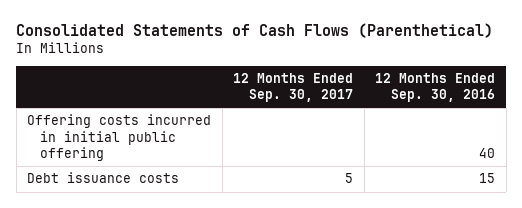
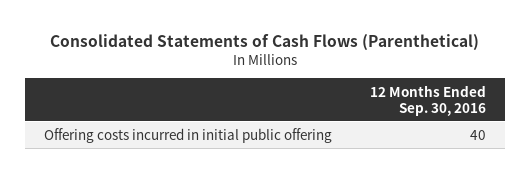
- | 12 Months Ended Sep. 30, 2017 | 12 Months Ended Sep. 30, 2016
+ | 12 Months Ended Sep. 30, 2016
- Debt issuance costs | 5 | 15

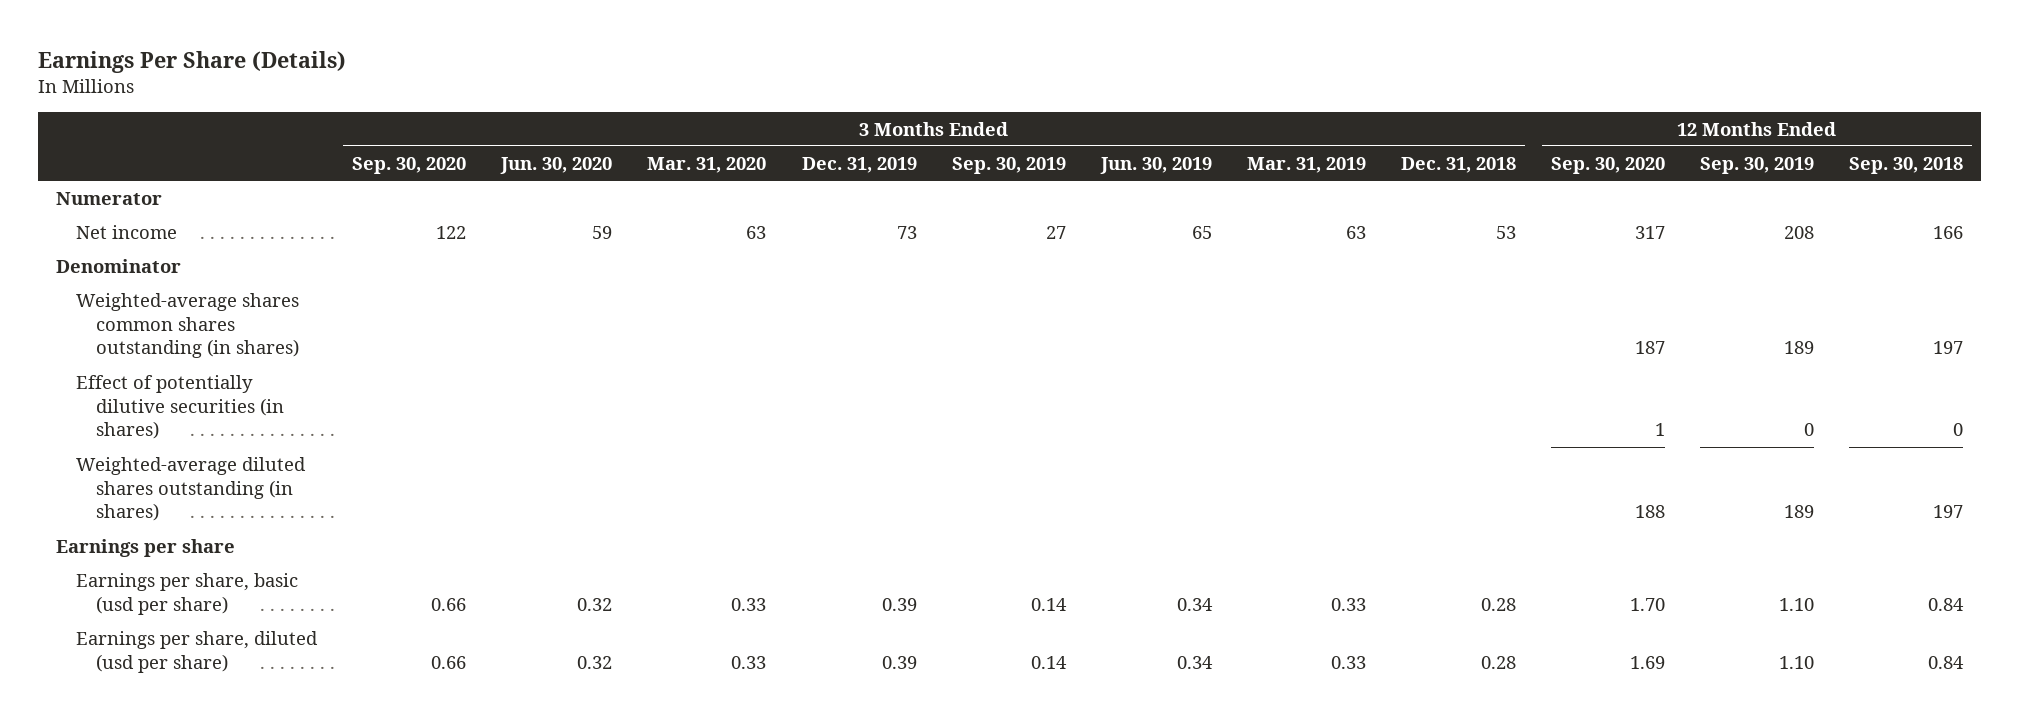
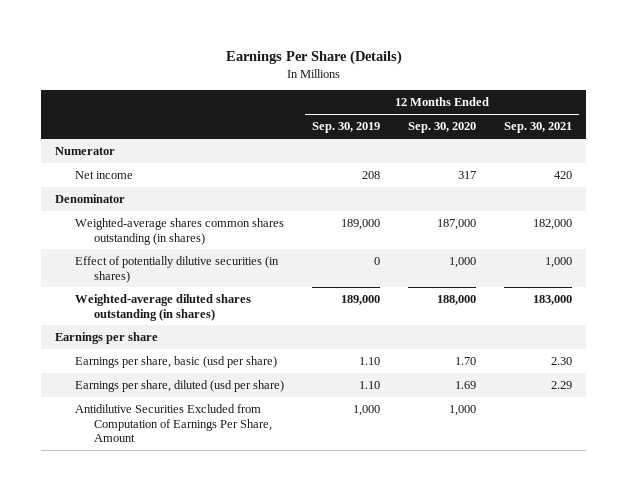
- | 3 Months Ended Sep. 30, 2020 | 3 Months Ended Jun. 30, 2020 | 3 Months Ended Mar. 31, 2020 | 3 Months Ended Dec. 31, 2019 | 3 Months Ended Sep. 30, 2019 | 3 Months Ended Jun. 30, 2019 | 3 Months Ended Mar. 31, 2019 | 3 Months Ended Dec. 31, 2018 | 12 Months Ended Sep. 30, 2020 | 12 Months Ended Sep. 30, 2019 | 12 Months Ended Sep. 30, 2018
+ | 12 Months Ended Sep. 30, 2019 | 12 Months Ended Sep. 30, 2020 | 12 Months Ended Sep. 30, 2021
- Weighted-average shares common shares outstanding (in shares) | | | | | | | | | 187 | 189 | 197
- Effect of potentially dilutive securities (in shares) | | | | | | | | | 1 | 0 | 0
- Weighted-average diluted shares outstanding (in shares) | | | | | | | | | 188 | 189 | 197
+ Weighted-average shares common shares outstanding (in shares) | 189,000 | 187,000 | 182,000
+ Effect of potentially dilutive securities (in shares) | 0 | 1,000 | 1,000
+ Weighted-average diluted shares outstanding (in shares) | 189,000 | 188,000 | 183,000
+ Antidilutive Securities Excluded from Computation of Earnings Per Share, Amount | 1,000 | 1,000 |

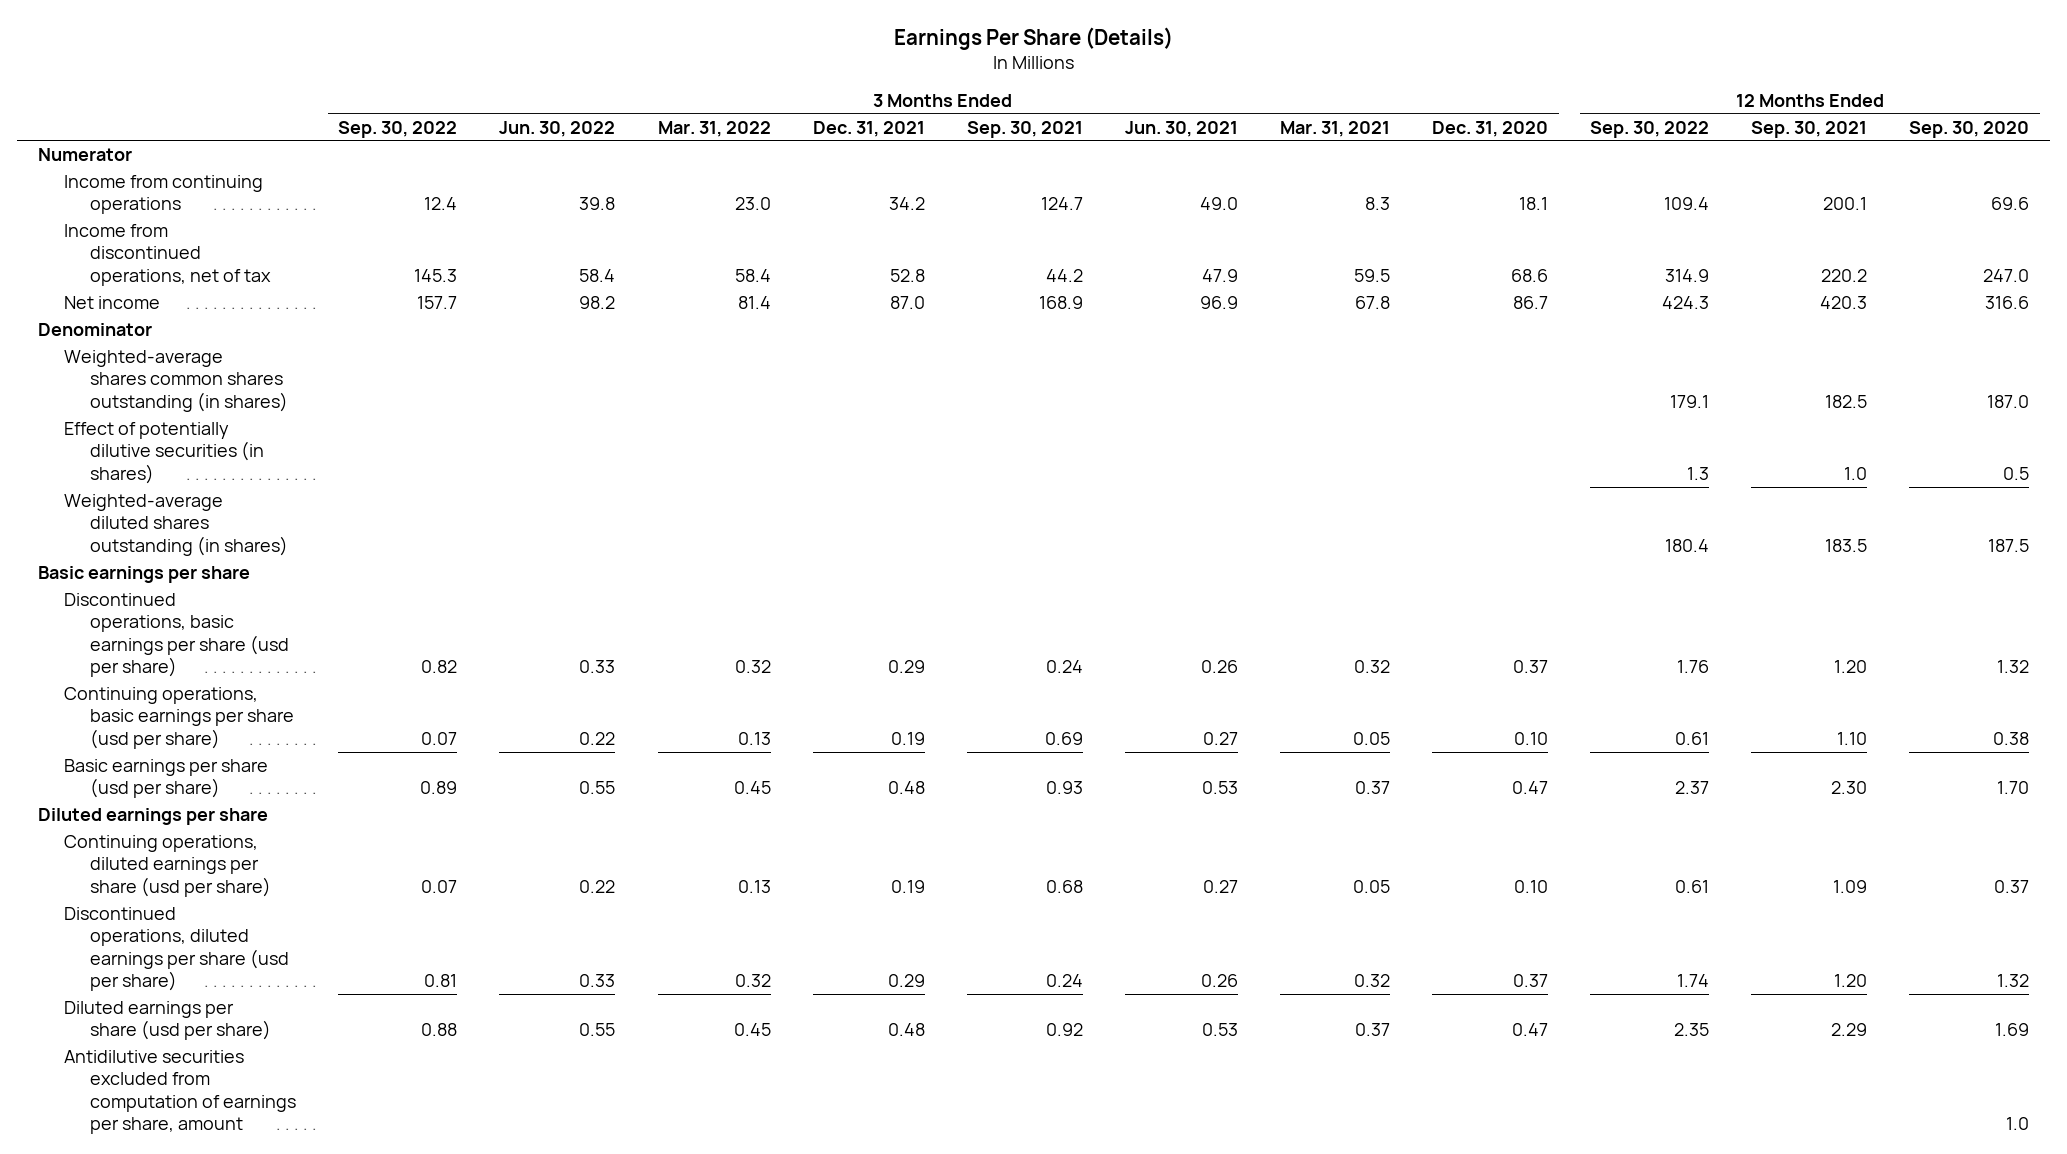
- | 12 Months Ended Sep. 30, 2019 | 12 Months Ended Sep. 30, 2020 | 12 Months Ended Sep. 30, 2021
+ | 3 Months Ended Sep. 30, 2022 | 3 Months Ended Jun. 30, 2022 | 3 Months Ended Mar. 31, 2022 | 3 Months Ended Dec. 31, 2021 | 3 Months Ended Sep. 30, 2021 | 3 Months Ended Jun. 30, 2021 | 3 Months Ended Mar. 31, 2021 | 3 Months Ended Dec. 31, 2020 | 12 Months Ended Sep. 30, 2022 | 12 Months Ended Sep. 30, 2021 | 12 Months Ended Sep. 30, 2020
- Net income | 208 | 317 | 420
+ Income from continuing operations | 12.4 | 39.8 | 23.0 | 34.2 | 124.7 | 49.0 | 8.3 | 18.1 | 109.4 | 200.1 | 69.6
+ Income from discontinued operations, net of tax | 145.3 | 58.4 | 58.4 | 52.8 | 44.2 | 47.9 | 59.5 | 68.6 | 314.9 | 220.2 | 247.0
+ Net income | 157.7 | 98.2 | 81.4 | 87.0 | 168.9 | 96.9 | 67.8 | 86.7 | 424.3 | 420.3 | 316.6
- Weighted-average shares common shares outstanding (in shares) | 189,000 | 187,000 | 182,000
- Effect of potentially dilutive securities (in shares) | 0 | 1,000 | 1,000
- Weighted-average diluted shares outstanding (in shares) | 189,000 | 188,000 | 183,000
- Earnings per share
- Earnings per share, basic (usd per share) | 1.10 | 1.70 | 2.30
- Earnings per share, diluted (usd per share) | 1.10 | 1.69 | 2.29
- Antidilutive Securities Excluded from Computation of Earnings Per Share, Amount | 1,000 | 1,000 |
+ Weighted-average shares common shares outstanding (in shares) | | | | | | | | | 179.1 | 182.5 | 187.0
+ Effect of potentially dilutive securities (in shares) | | | | | | | | | 1.3 | 1.0 | 0.5
+ Weighted-average diluted shares outstanding (in shares) | | | | | | | | | 180.4 | 183.5 | 187.5
+ Basic earnings per share
+ Discontinued operations, basic earnings per share (usd per share) | 0.82 | 0.33 | 0.32 | 0.29 | 0.24 | 0.26 | 0.32 | 0.37 | 1.76 | 1.20 | 1.32
+ Continuing operations, basic earnings per share (usd per share) | 0.07 | 0.22 | 0.13 | 0.19 | 0.69 | 0.27 | 0.05 | 0.10 | 0.61 | 1.10 | 0.38
+ Basic earnings per share (usd per share) | 0.89 | 0.55 | 0.45 | 0.48 | 0.93 | 0.53 | 0.37 | 0.47 | 2.37 | 2.30 | 1.70
+ Diluted earnings per share
+ Continuing operations, diluted earnings per share (usd per share) | 0.07 | 0.22 | 0.13 | 0.19 | 0.68 | 0.27 | 0.05 | 0.10 | 0.61 | 1.09 | 0.37
+ Discontinued operations, diluted earnings per share (usd per share) | 0.81 | 0.33 | 0.32 | 0.29 | 0.24 | 0.26 | 0.32 | 0.37 | 1.74 | 1.20 | 1.32
+ Diluted earnings per share (usd per share) | 0.88 | 0.55 | 0.45 | 0.48 | 0.92 | 0.53 | 0.37 | 0.47 | 2.35 | 2.29 | 1.69
+ Antidilutive securities excluded from computation of earnings per share, amount | | | | | | | | | | | 1.0

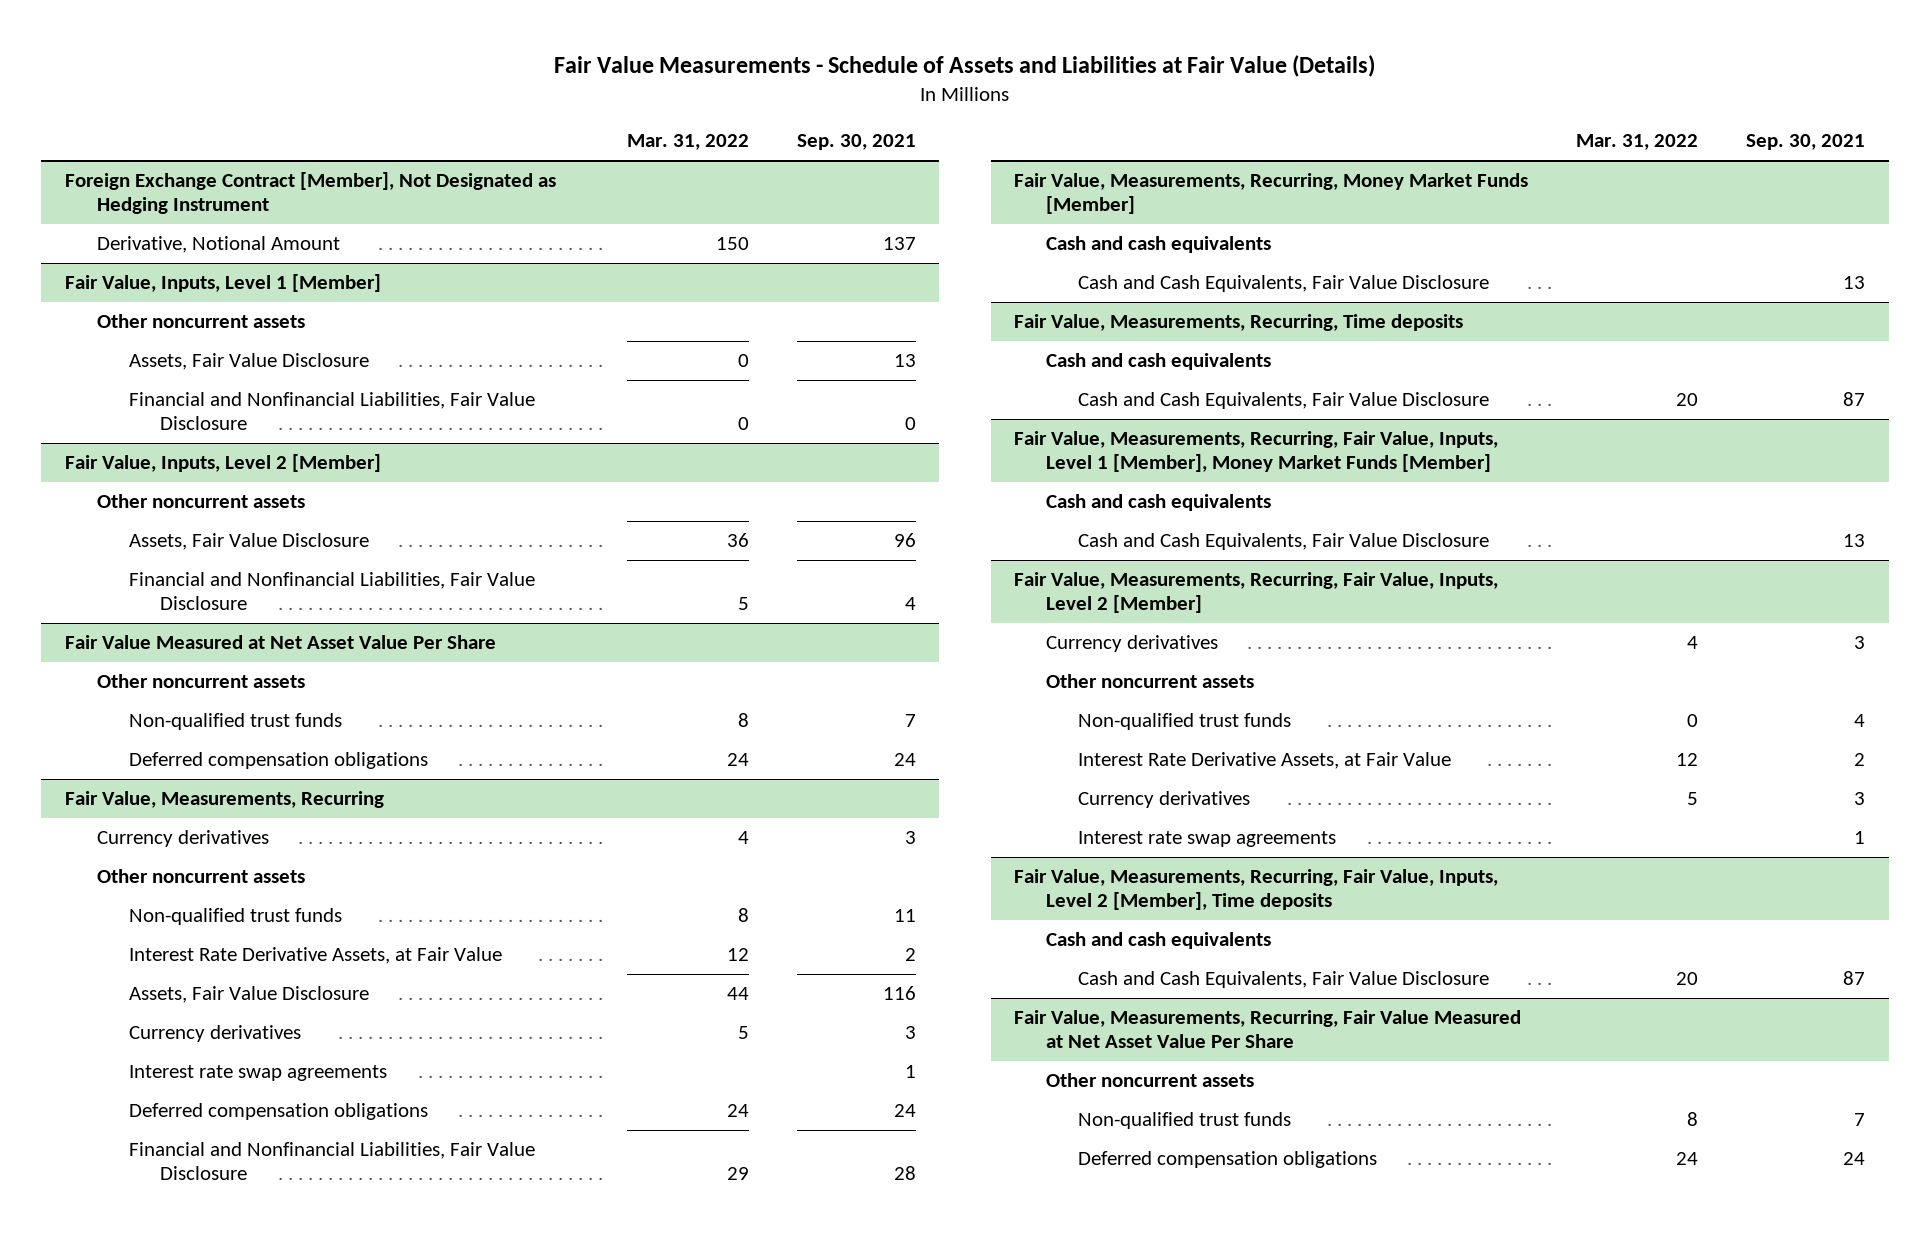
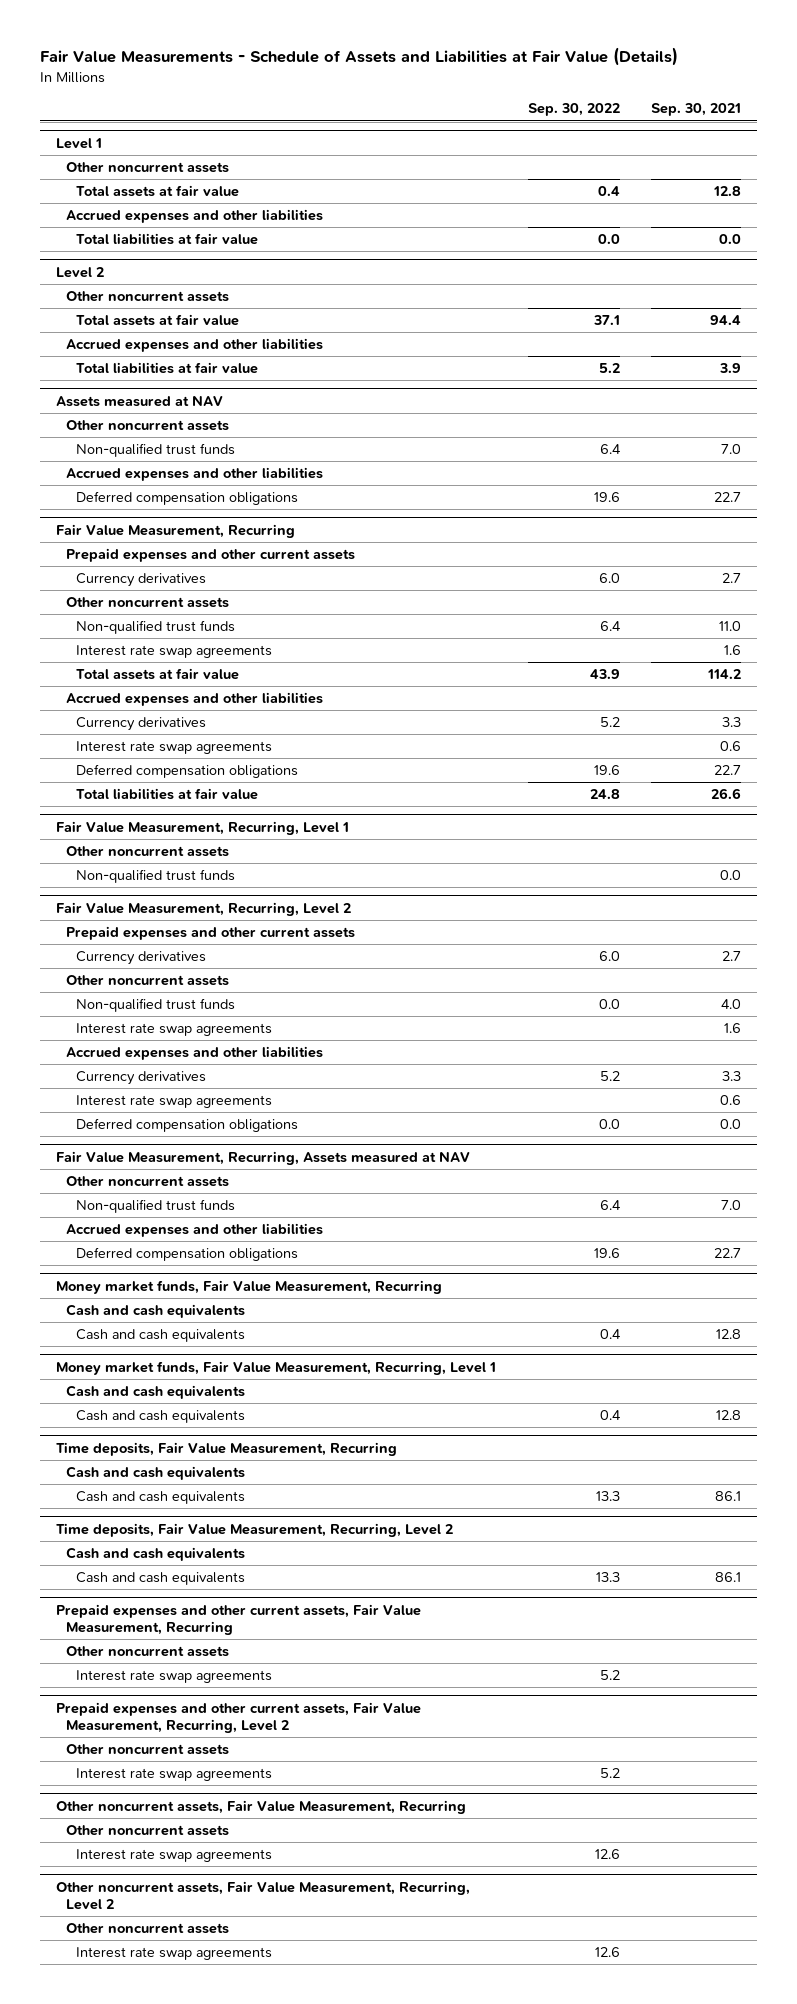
- | Mar. 31, 2022 | Sep. 30, 2021
+ | Sep. 30, 2022 | Sep. 30, 2021
- Foreign Exchange Contract [Member], Not Designated as Hedging Instrument
- Derivative, Notional Amount | 150 | 137
- Fair Value, Inputs, Level 1 [Member]
+ Level 1
- Assets, Fair Value Disclosure | 0 | 13
- Financial and Nonfinancial Liabilities, Fair Value Disclosure | 0 | 0
- Fair Value, Inputs, Level 2 [Member]
+ Total assets at fair value | 0.4 | 12.8
+ Accrued expenses and other liabilities
+ Total liabilities at fair value | 0.0 | 0.0
+ Level 2
- Assets, Fair Value Disclosure | 36 | 96
- Financial and Nonfinancial Liabilities, Fair Value Disclosure | 5 | 4
- Fair Value Measured at Net Asset Value Per Share
+ Total assets at fair value | 37.1 | 94.4
+ Accrued expenses and other liabilities
+ Total liabilities at fair value | 5.2 | 3.9
+ Assets measured at NAV
- Non-qualified trust funds | 8 | 7
- Deferred compensation obligations | 24 | 24
- Fair Value, Measurements, Recurring
- Currency derivatives | 4 | 3
+ Non-qualified trust funds | 6.4 | 7.0
+ Accrued expenses and other liabilities
+ Deferred compensation obligations | 19.6 | 22.7
+ Fair Value Measurement, Recurring
+ Prepaid expenses and other current assets
+ Currency derivatives | 6.0 | 2.7
- Non-qualified trust funds | 8 | 11
- Interest Rate Derivative Assets, at Fair Value | 12 | 2
- Assets, Fair Value Disclosure | 44 | 116
- Currency derivatives | 5 | 3
- Interest rate swap agreements | | 1
- Deferred compensation obligations | 24 | 24
- Financial and Nonfinancial Liabilities, Fair Value Disclosure | 29 | 28
- Fair Value, Measurements, Recurring, Money Market Funds [Member]
+ Non-qualified trust funds | 6.4 | 11.0
+ Interest rate swap agreements | | 1.6
+ Total assets at fair value | 43.9 | 114.2
+ Accrued expenses and other liabilities
+ Currency derivatives | 5.2 | 3.3
+ Interest rate swap agreements | | 0.6
+ Deferred compensation obligations | 19.6 | 22.7
+ Total liabilities at fair value | 24.8 | 26.6
+ Fair Value Measurement, Recurring, Level 1
+ Other noncurrent assets
+ Non-qualified trust funds | | 0.0
+ Fair Value Measurement, Recurring, Level 2
+ Prepaid expenses and other current assets
+ Currency derivatives | 6.0 | 2.7
+ Other noncurrent assets
+ Non-qualified trust funds | 0.0 | 4.0
+ Interest rate swap agreements | | 1.6
+ Accrued expenses and other liabilities
+ Currency derivatives | 5.2 | 3.3
+ Interest rate swap agreements | | 0.6
+ Deferred compensation obligations | 0.0 | 0.0
+ Fair Value Measurement, Recurring, Assets measured at NAV
+ Other noncurrent assets
+ Non-qualified trust funds | 6.4 | 7.0
+ Accrued expenses and other liabilities
+ Deferred compensation obligations | 19.6 | 22.7
+ Money market funds, Fair Value Measurement, Recurring
- Cash and Cash Equivalents, Fair Value Disclosure | | 13
- Fair Value, Measurements, Recurring, Time deposits
+ Cash and cash equivalents | 0.4 | 12.8
+ Money market funds, Fair Value Measurement, Recurring, Level 1
- Cash and Cash Equivalents, Fair Value Disclosure | 20 | 87
- Fair Value, Measurements, Recurring, Fair Value, Inputs, Level 1 [Member], Money Market Funds [Member]
+ Cash and cash equivalents | 0.4 | 12.8
+ Time deposits, Fair Value Measurement, Recurring
- Cash and Cash Equivalents, Fair Value Disclosure | | 13
- Fair Value, Measurements, Recurring, Fair Value, Inputs, Level 2 [Member]
- Currency derivatives | 4 | 3
- Other noncurrent assets
- Non-qualified trust funds | 0 | 4
- Interest Rate Derivative Assets, at Fair Value | 12 | 2
- Currency derivatives | 5 | 3
- Interest rate swap agreements | | 1
- Fair Value, Measurements, Recurring, Fair Value, Inputs, Level 2 [Member], Time deposits
+ Cash and cash equivalents | 13.3 | 86.1
+ Time deposits, Fair Value Measurement, Recurring, Level 2
- Cash and Cash Equivalents, Fair Value Disclosure | 20 | 87
- Fair Value, Measurements, Recurring, Fair Value Measured at Net Asset Value Per Share
+ Cash and cash equivalents | 13.3 | 86.1
+ Prepaid expenses and other current assets, Fair Value Measurement, Recurring
- Non-qualified trust funds | 8 | 7
- Deferred compensation obligations | 24 | 24
+ Interest rate swap agreements | 5.2 |
+ Prepaid expenses and other current assets, Fair Value Measurement, Recurring, Level 2
+ Other noncurrent assets
+ Interest rate swap agreements | 5.2 |
+ Other noncurrent assets, Fair Value Measurement, Recurring
+ Other noncurrent assets
+ Interest rate swap agreements | 12.6 |
+ Other noncurrent assets, Fair Value Measurement, Recurring, Level 2
+ Other noncurrent assets
+ Interest rate swap agreements | 12.6 |

